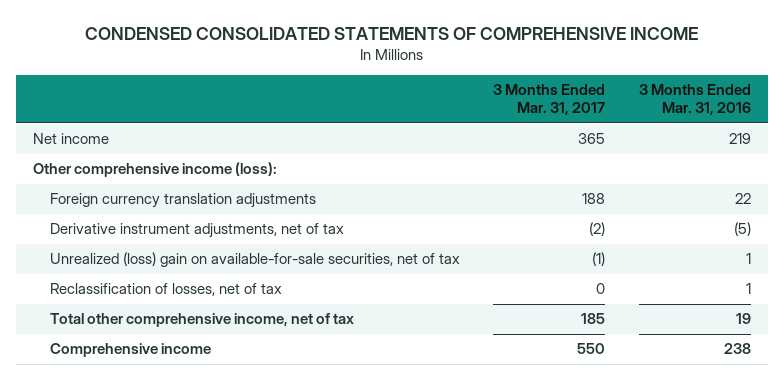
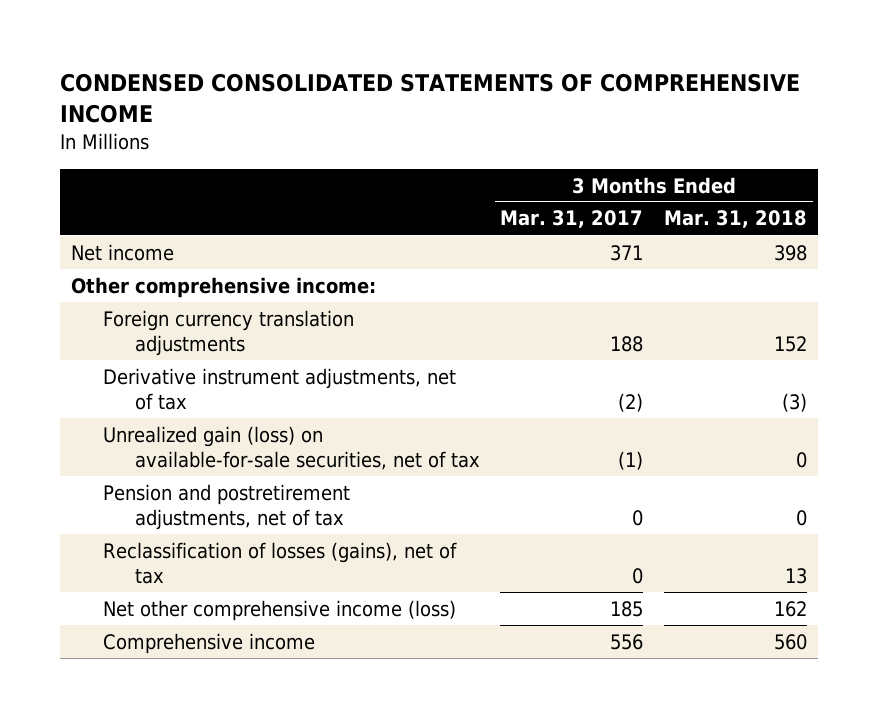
- | 3 Months Ended Mar. 31, 2017 | 3 Months Ended Mar. 31, 2016
+ | 3 Months Ended Mar. 31, 2017 | 3 Months Ended Mar. 31, 2018
- Net income | 365 | 219
- Other comprehensive income (loss):
+ Net income | 371 | 398
+ Other comprehensive income:
- Unrealized (loss) gain on available-for-sale securities, net of tax | (1) | 1
- Reclassification of losses, net of tax | 0 | 1
- Total other comprehensive income, net of tax | 185 | 19
- Comprehensive income | 550 | 238
+ Unrealized gain (loss) on available-for-sale securities, net of tax | (1) | 0
+ Pension and postretirement adjustments, net of tax | 0 | 0
+ Reclassification of losses (gains), net of tax | 0 | 13
+ Net other comprehensive income (loss) | 185 | 162
+ Comprehensive income | 556 | 560

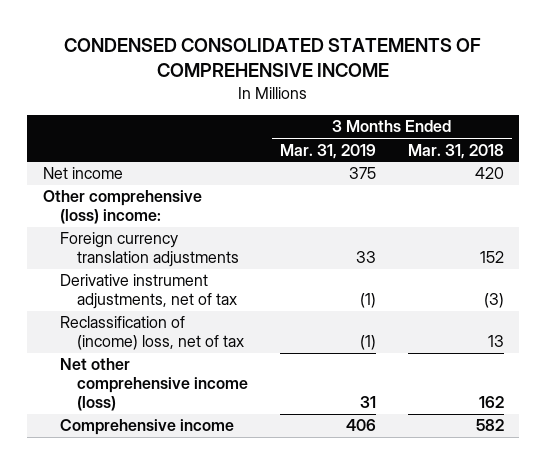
- | 3 Months Ended Mar. 31, 2017 | 3 Months Ended Mar. 31, 2018
+ | 3 Months Ended Mar. 31, 2019 | 3 Months Ended Mar. 31, 2018
- Net income | 371 | 398
- Other comprehensive income:
+ Net income | 375 | 420
+ Other comprehensive (loss) income:
- Unrealized gain (loss) on available-for-sale securities, net of tax | (1) | 0
- Pension and postretirement adjustments, net of tax | 0 | 0
- Reclassification of losses (gains), net of tax | 0 | 13
+ Reclassification of (income) loss, net of tax | (1) | 13
- Comprehensive income | 556 | 560
+ Comprehensive income | 406 | 582

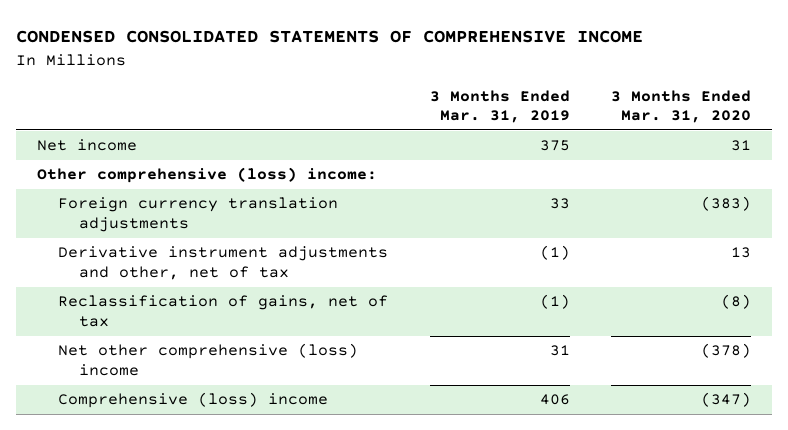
- | 3 Months Ended Mar. 31, 2019 | 3 Months Ended Mar. 31, 2018
+ | 3 Months Ended Mar. 31, 2019 | 3 Months Ended Mar. 31, 2020
- Derivative instrument adjustments, net of tax | (1) | (3)
- Reclassification of (income) loss, net of tax | (1) | 13
- Net other comprehensive income (loss) | 31 | 162
- Comprehensive income | 406 | 582
+ Derivative instrument adjustments and other, net of tax | (1) | 13
+ Reclassification of gains, net of tax | (1) | (8)
+ Net other comprehensive (loss) income | 31 | (378)
+ Comprehensive (loss) income | 406 | (347)

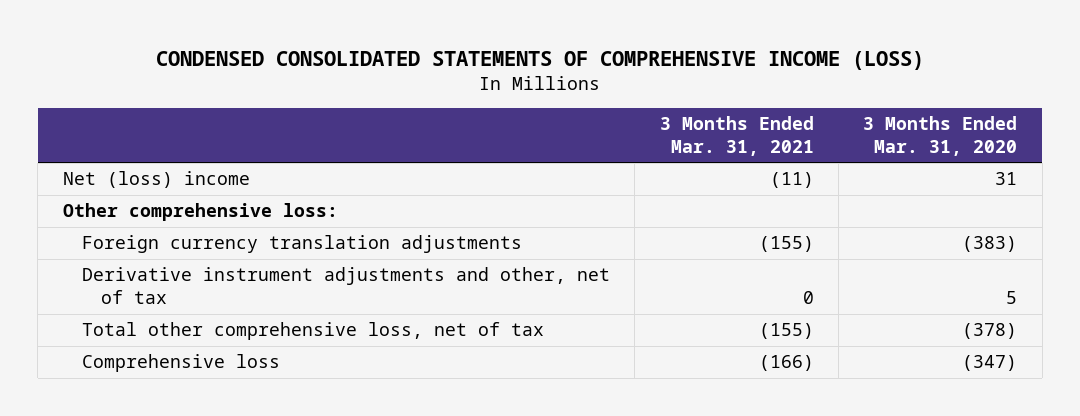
- CONDENSED CONSOLIDATED STATEMENTS OF COMPREHENSIVE INCOME
+ CONDENSED CONSOLIDATED STATEMENTS OF COMPREHENSIVE INCOME (LOSS)
- | 3 Months Ended Mar. 31, 2019 | 3 Months Ended Mar. 31, 2020
+ | 3 Months Ended Mar. 31, 2021 | 3 Months Ended Mar. 31, 2020
- Net income | 375 | 31
- Other comprehensive (loss) income:
+ Net (loss) income | (11) | 31
+ Other comprehensive loss:
- Derivative instrument adjustments and other, net of tax | (1) | 13
- Reclassification of gains, net of tax | (1) | (8)
- Net other comprehensive (loss) income | 31 | (378)
- Comprehensive (loss) income | 406 | (347)
+ Derivative instrument adjustments and other, net of tax | 0 | 5
+ Total other comprehensive loss, net of tax | (155) | (378)
+ Comprehensive loss | (166) | (347)

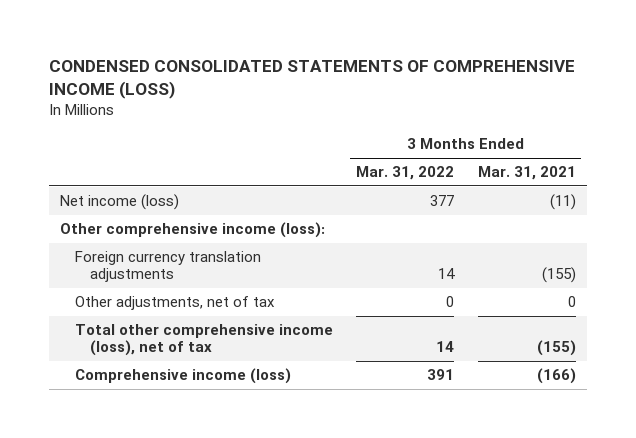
- | 3 Months Ended Mar. 31, 2021 | 3 Months Ended Mar. 31, 2020
+ | 3 Months Ended Mar. 31, 2022 | 3 Months Ended Mar. 31, 2021
- Net (loss) income | (11) | 31
- Other comprehensive loss:
+ Net income (loss) | 377 | (11)
+ Other comprehensive income (loss):
- Derivative instrument adjustments and other, net of tax | 0 | 5
- Total other comprehensive loss, net of tax | (155) | (378)
- Comprehensive loss | (166) | (347)
+ Other adjustments, net of tax | 0 | 0
+ Total other comprehensive income (loss), net of tax | 14 | (155)
+ Comprehensive income (loss) | 391 | (166)

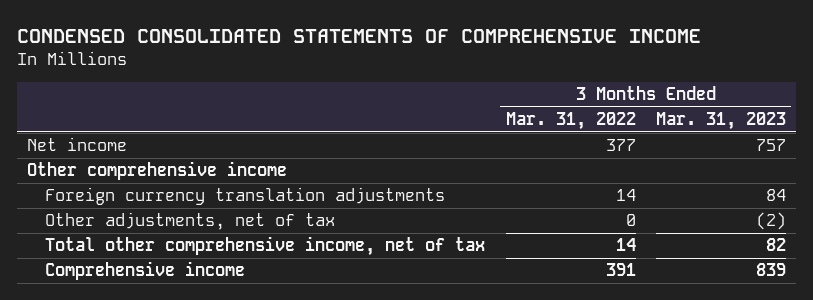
- CONDENSED CONSOLIDATED STATEMENTS OF COMPREHENSIVE INCOME (LOSS)
+ CONDENSED CONSOLIDATED STATEMENTS OF COMPREHENSIVE INCOME
- | 3 Months Ended Mar. 31, 2022 | 3 Months Ended Mar. 31, 2021
+ | 3 Months Ended Mar. 31, 2022 | 3 Months Ended Mar. 31, 2023
- Net income (loss) | 377 | (11)
- Other comprehensive income (loss):
+ Net income | 377 | 757
+ Other comprehensive income
- Total other comprehensive income (loss), net of tax | 14 | (155)
- Comprehensive income (loss) | 391 | (166)
+ Total other comprehensive income, net of tax | 14 | 82
+ Comprehensive income | 391 | 839

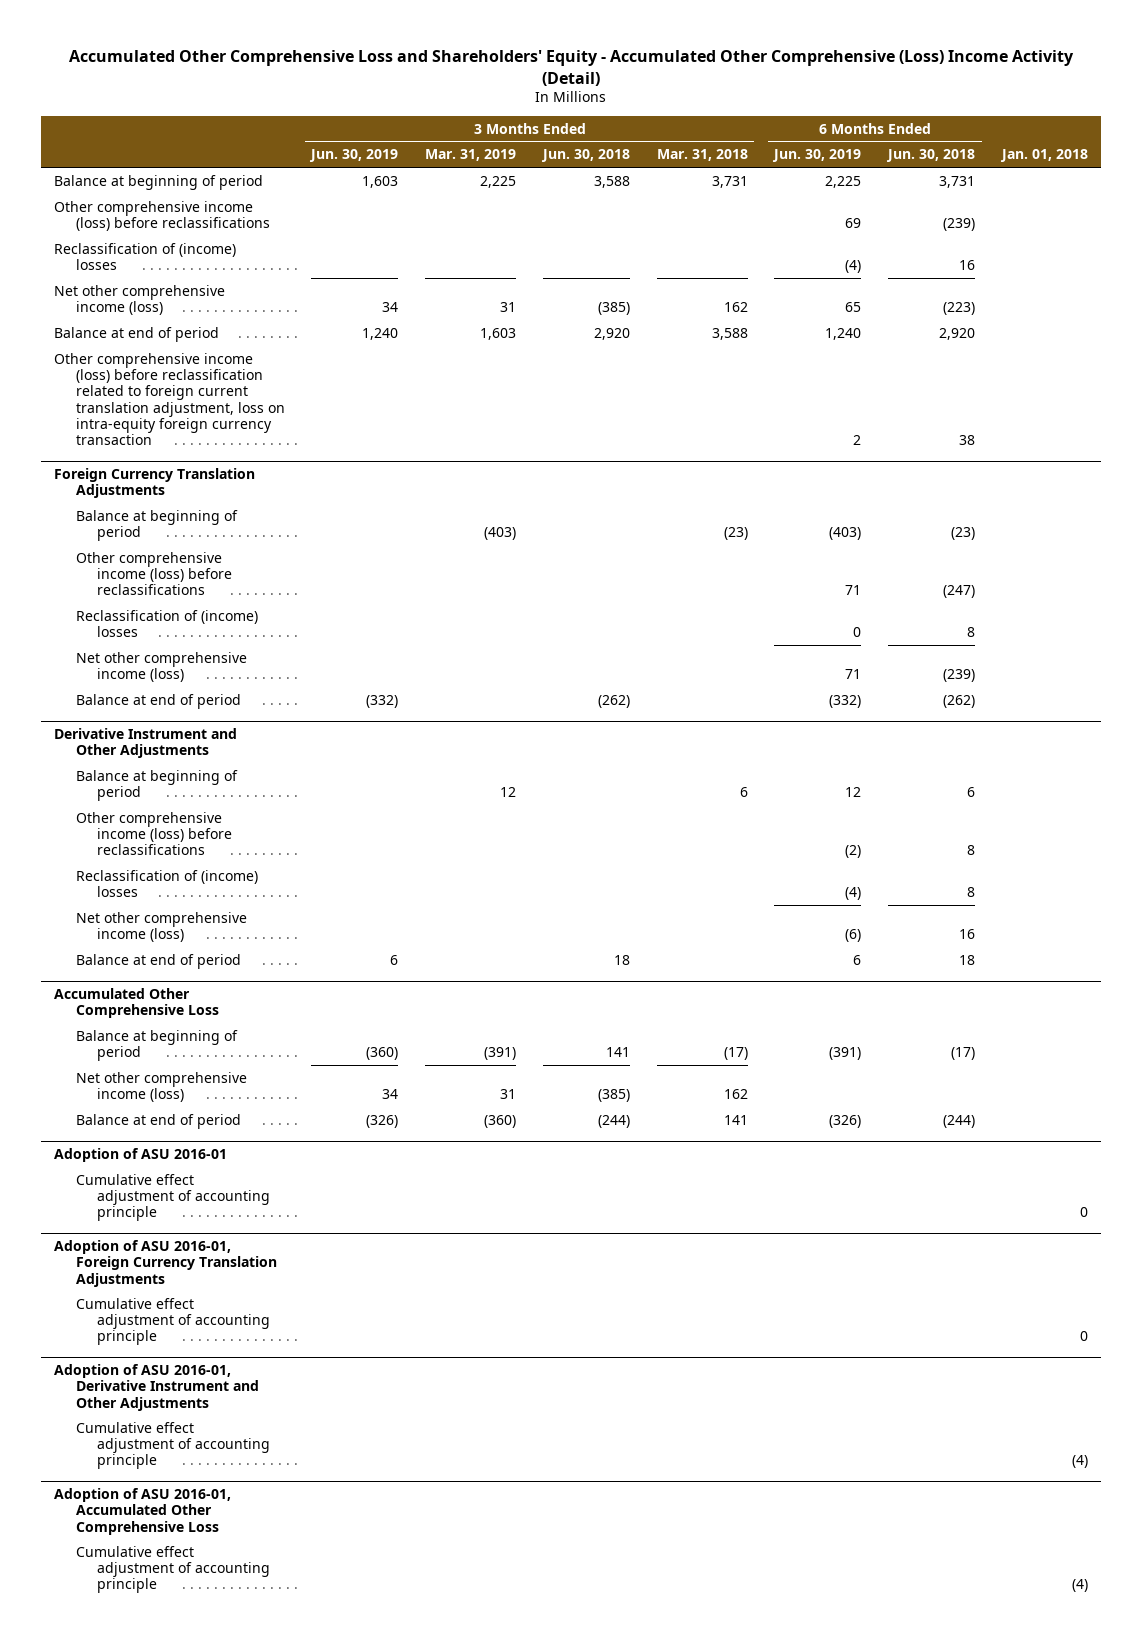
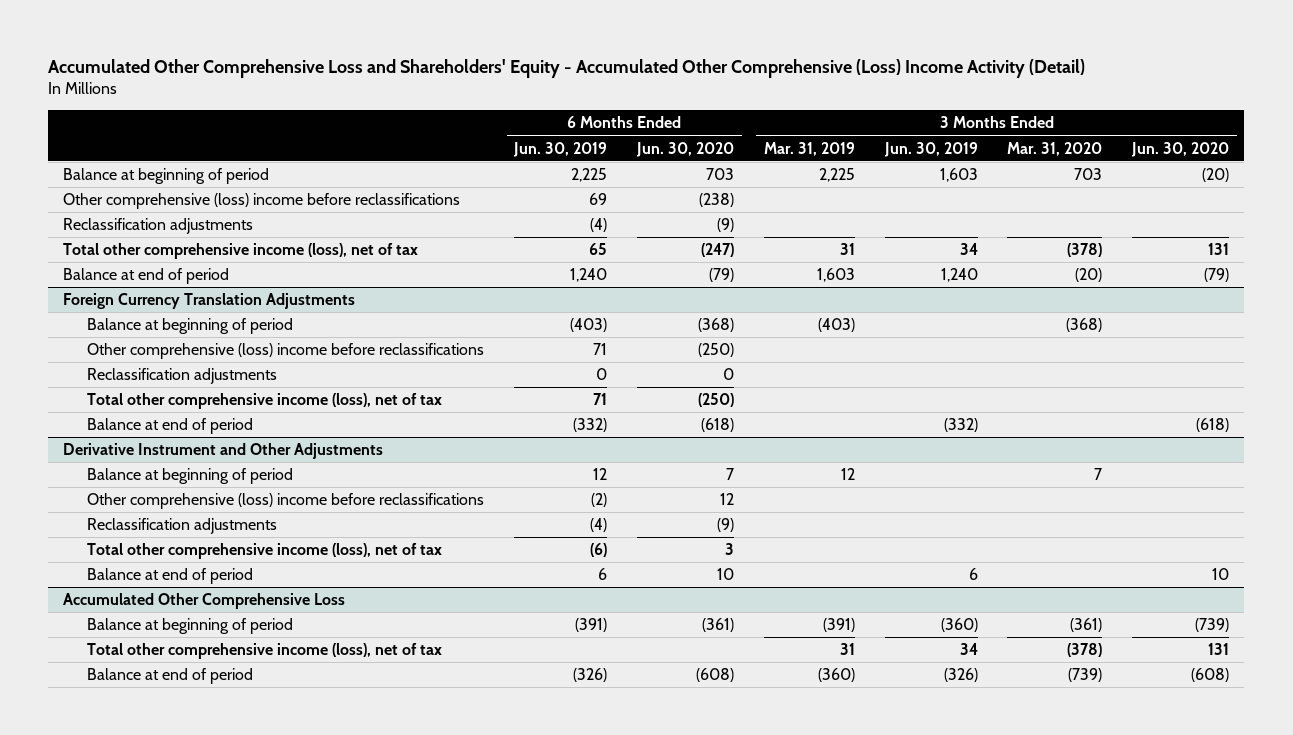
- | 3 Months Ended Jun. 30, 2019 | 3 Months Ended Mar. 31, 2019 | 3 Months Ended Jun. 30, 2018 | 3 Months Ended Mar. 31, 2018 | 6 Months Ended Jun. 30, 2019 | 6 Months Ended Jun. 30, 2018 | Jan. 01, 2018
+ | 6 Months Ended Jun. 30, 2019 | 6 Months Ended Jun. 30, 2020 | 3 Months Ended Mar. 31, 2019 | 3 Months Ended Jun. 30, 2019 | 3 Months Ended Mar. 31, 2020 | 3 Months Ended Jun. 30, 2020
- Other comprehensive income (loss) before reclassifications | | | | | 69 | (239) |
- Reclassification of (income) losses | | | | | (4) | 16 |
- Net other comprehensive income (loss) | 34 | 31 | (385) | 162 | 65 | (223) |
+ Other comprehensive (loss) income before reclassifications | 69 | (238) | | | |
+ Reclassification adjustments | (4) | (9) | | | |
+ Total other comprehensive income (loss), net of tax | 65 | (247) | 31 | 34 | (378) | 131
- Other comprehensive income (loss) before reclassification related to foreign current translation adjustment, loss on intra-equity foreign currency transaction | | | | | 2 | 38 |
@ Foreign Currency Translation Adjustments
- Other comprehensive income (loss) before reclassifications | | | | | 71 | (247) |
- Reclassification of (income) losses | | | | | 0 | 8 |
- Net other comprehensive income (loss) | | | | | 71 | (239) |
+ Other comprehensive (loss) income before reclassifications | 71 | (250) | | | |
+ Reclassification adjustments | 0 | 0 | | | |
+ Total other comprehensive income (loss), net of tax | 71 | (250) | | | |
@ Derivative Instrument and Other Adjustments
- Other comprehensive income (loss) before reclassifications | | | | | (2) | 8 |
- Reclassification of (income) losses | | | | | (4) | 8 |
- Net other comprehensive income (loss) | | | | | (6) | 16 |
+ Other comprehensive (loss) income before reclassifications | (2) | 12 | | | |
+ Reclassification adjustments | (4) | (9) | | | |
+ Total other comprehensive income (loss), net of tax | (6) | 3 | | | |
@ Accumulated Other Comprehensive Loss
- Net other comprehensive income (loss) | 34 | 31 | (385) | 162 | | |
+ Total other comprehensive income (loss), net of tax | | | 31 | 34 | (378) | 131
- Adoption of ASU 2016-01
- Cumulative effect adjustment of accounting principle | | | | | | | 0
- Adoption of ASU 2016-01, Foreign Currency Translation Adjustments
- Cumulative effect adjustment of accounting principle | | | | | | | 0
- Adoption of ASU 2016-01, Derivative Instrument and Other Adjustments
- Cumulative effect adjustment of accounting principle | | | | | | | (4)
- Adoption of ASU 2016-01, Accumulated Other Comprehensive Loss
- Cumulative effect adjustment of accounting principle | | | | | | | (4)

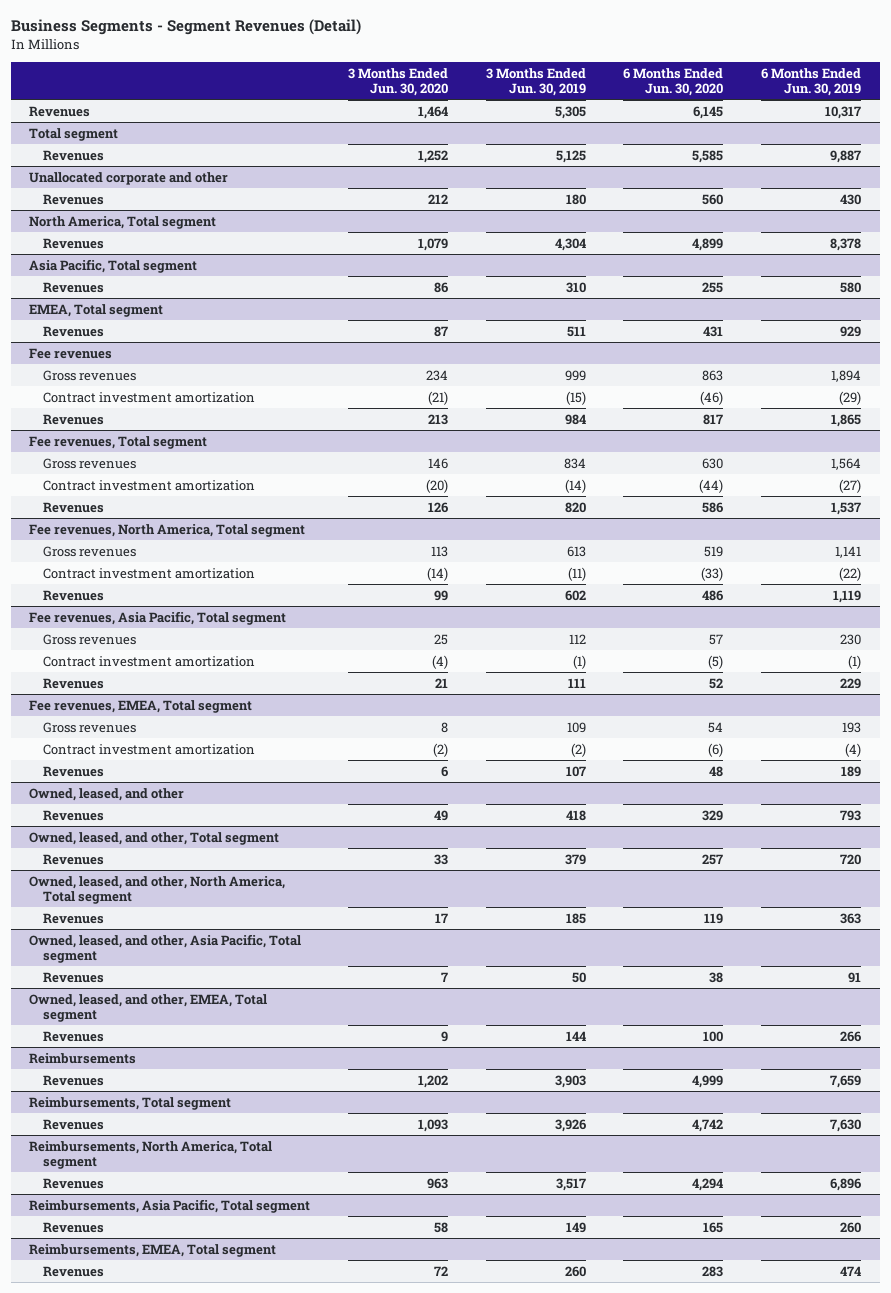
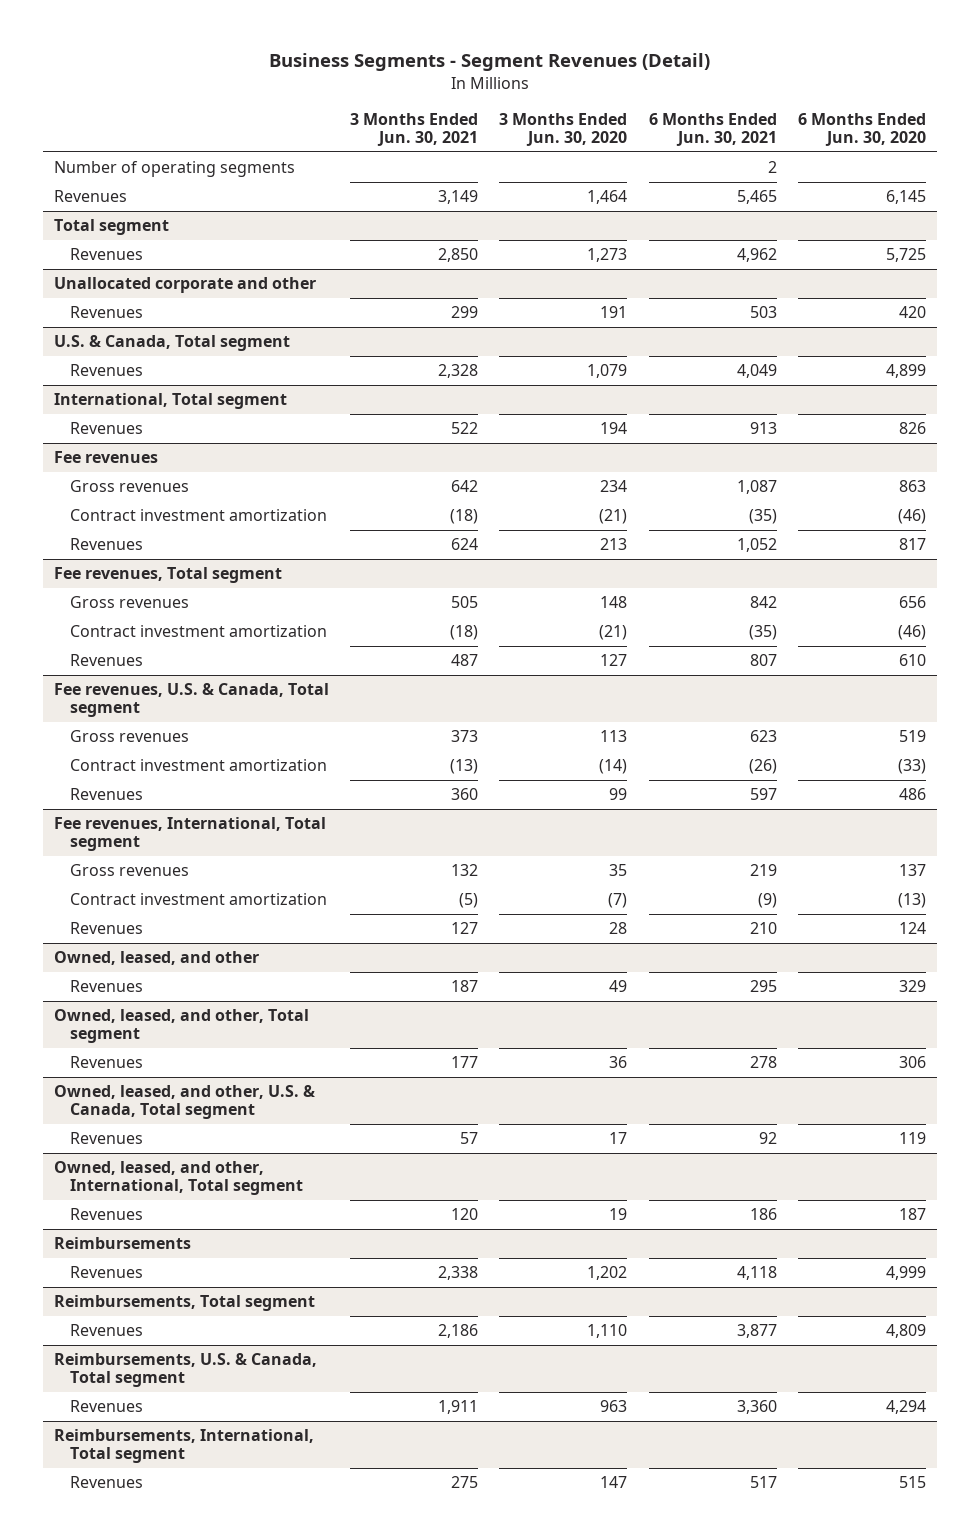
- | 3 Months Ended Jun. 30, 2020 | 3 Months Ended Jun. 30, 2019 | 6 Months Ended Jun. 30, 2020 | 6 Months Ended Jun. 30, 2019
+ | 3 Months Ended Jun. 30, 2021 | 3 Months Ended Jun. 30, 2020 | 6 Months Ended Jun. 30, 2021 | 6 Months Ended Jun. 30, 2020
+ Number of operating segments | | | 2 |
@ Total segment
- Revenues | 1,252 | 5,125 | 5,585 | 9,887
+ Revenues | 2,850 | 1,273 | 4,962 | 5,725
@ Unallocated corporate and other
- Revenues | 212 | 180 | 560 | 430
- North America, Total segment
@ Unallocated corporate and other
+ Revenues | 299 | 191 | 503 | 420
+ U.S. & Canada, Total segment
- Asia Pacific, Total segment
- Revenues | 86 | 310 | 255 | 580
- EMEA, Total segment
- Revenues | 87 | 511 | 431 | 929
+ International, Total segment
+ Revenues | 522 | 194 | 913 | 826
@ Fee revenues, Total segment
- Gross revenues | 146 | 834 | 630 | 1,564
- Contract investment amortization | (20) | (14) | (44) | (27)
- Revenues | 126 | 820 | 586 | 1,537
- Fee revenues, North America, Total segment
@ Fee revenues, Total segment
+ Gross revenues | 505 | 148 | 842 | 656
+ Contract investment amortization | (18) | (21) | (35) | (46)
+ Revenues | 487 | 127 | 807 | 610
+ Fee revenues, U.S. & Canada, Total segment
- Fee revenues, Asia Pacific, Total segment
- Gross revenues | 25 | 112 | 57 | 230
- Contract investment amortization | (4) | (1) | (5) | (1)
- Revenues | 21 | 111 | 52 | 229
- Fee revenues, EMEA, Total segment
- Gross revenues | 8 | 109 | 54 | 193
- Contract investment amortization | (2) | (2) | (6) | (4)
- Revenues | 6 | 107 | 48 | 189
+ Fee revenues, International, Total segment
+ Gross revenues | 132 | 35 | 219 | 137
+ Contract investment amortization | (5) | (7) | (9) | (13)
+ Revenues | 127 | 28 | 210 | 124
@ Owned, leased, and other, Total segment
- Revenues | 33 | 379 | 257 | 720
- Owned, leased, and other, North America, Total segment
@ Owned, leased, and other, Total segment
+ Revenues | 177 | 36 | 278 | 306
+ Owned, leased, and other, U.S. & Canada, Total segment
- Owned, leased, and other, Asia Pacific, Total segment
- Revenues | 7 | 50 | 38 | 91
- Owned, leased, and other, EMEA, Total segment
- Revenues | 9 | 144 | 100 | 266
+ Owned, leased, and other, International, Total segment
+ Revenues | 120 | 19 | 186 | 187
@ Reimbursements, Total segment
- Revenues | 1,093 | 3,926 | 4,742 | 7,630
- Reimbursements, North America, Total segment
@ Reimbursements, Total segment
+ Revenues | 2,186 | 1,110 | 3,877 | 4,809
+ Reimbursements, U.S. & Canada, Total segment
- Reimbursements, Asia Pacific, Total segment
- Revenues | 58 | 149 | 165 | 260
- Reimbursements, EMEA, Total segment
- Revenues | 72 | 260 | 283 | 474
+ Reimbursements, International, Total segment
+ Revenues | 275 | 147 | 517 | 515

